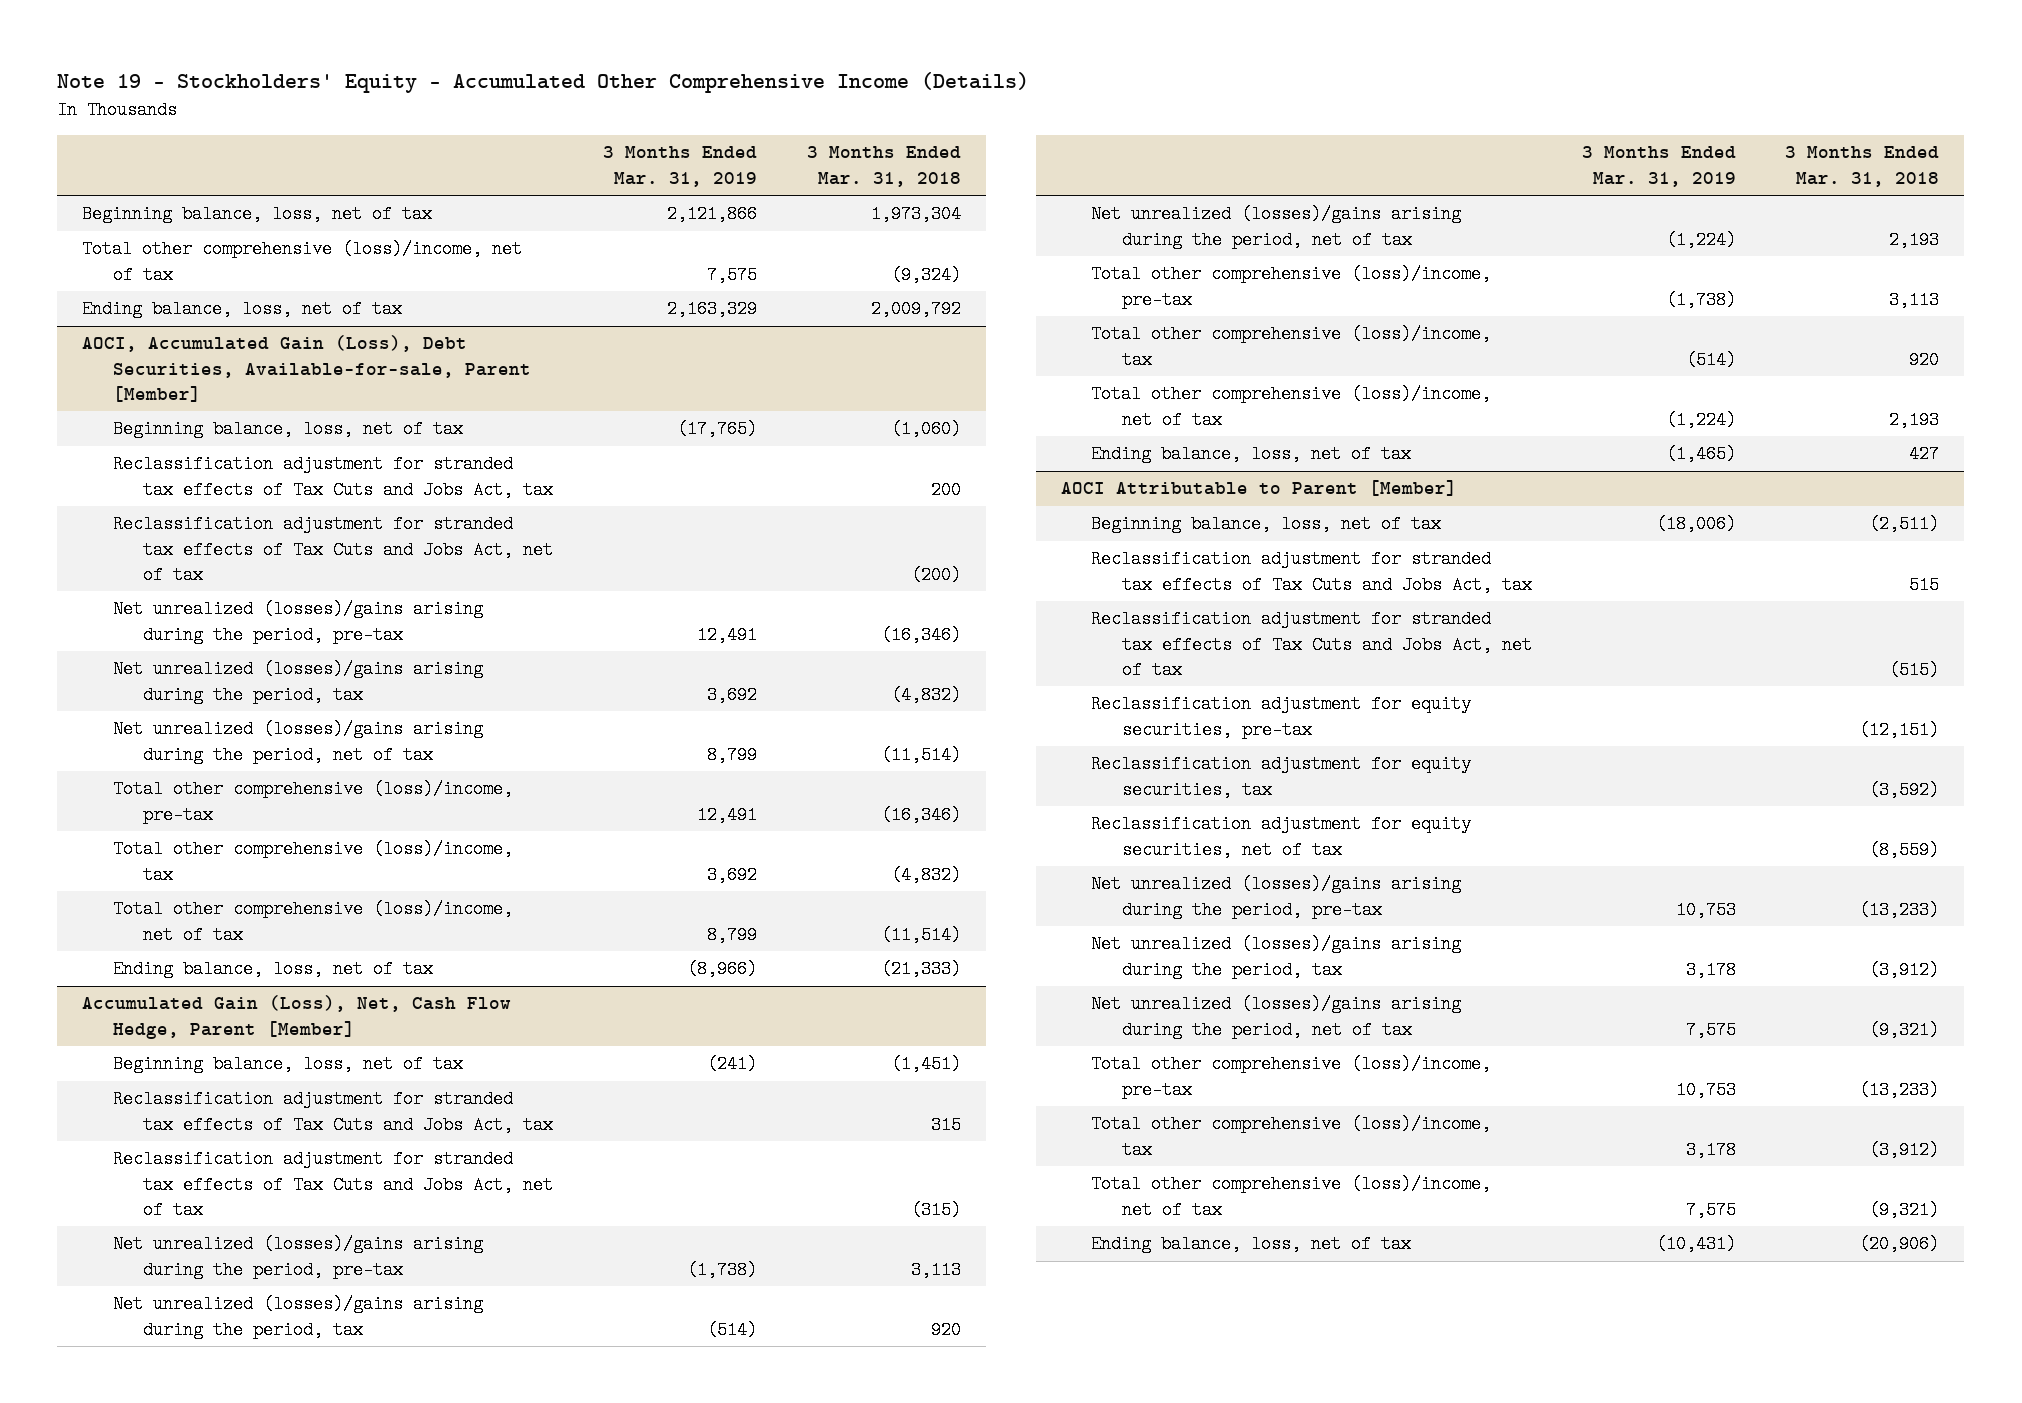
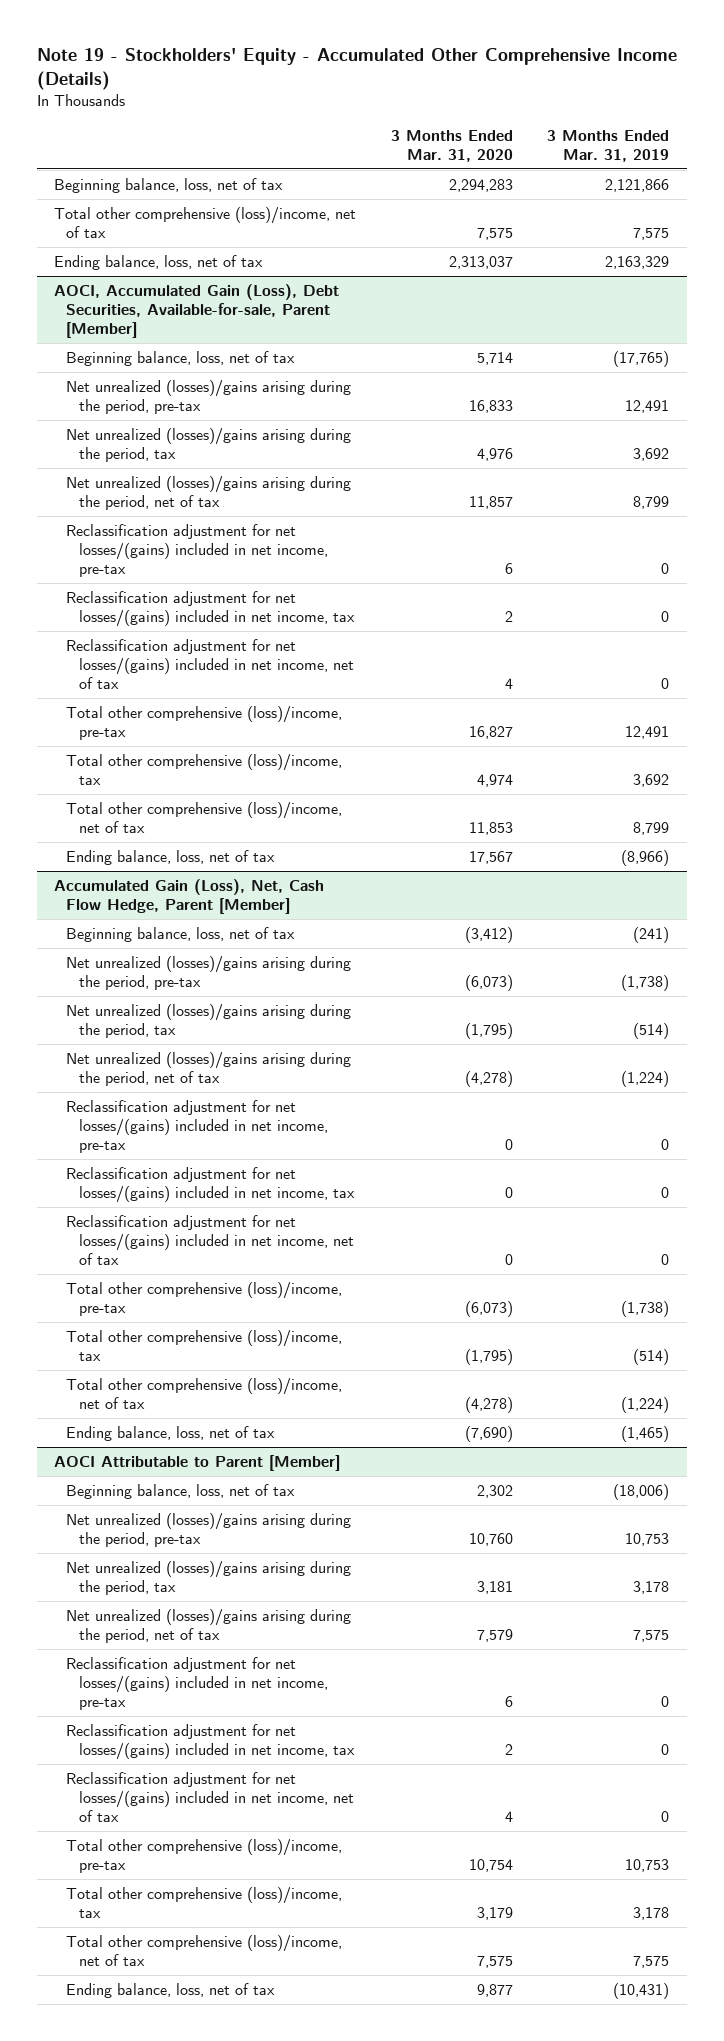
- | 3 Months Ended Mar. 31, 2019 | 3 Months Ended Mar. 31, 2018
+ | 3 Months Ended Mar. 31, 2020 | 3 Months Ended Mar. 31, 2019
@ AOCI, Accumulated Gain (Loss), Debt Securities, Available-for-sale, Parent [Member]
- Reclassification adjustment for stranded tax effects of Tax Cuts and Jobs Act, tax | | 200
- Reclassification adjustment for stranded tax effects of Tax Cuts and Jobs Act, net of tax | | (200)
+ Reclassification adjustment for net losses/(gains) included in net income, pre-tax | 6 | 0
+ Reclassification adjustment for net losses/(gains) included in net income, tax | 2 | 0
+ Reclassification adjustment for net losses/(gains) included in net income, net of tax | 4 | 0
@ Accumulated Gain (Loss), Net, Cash Flow Hedge, Parent [Member]
- Reclassification adjustment for stranded tax effects of Tax Cuts and Jobs Act, tax | | 315
- Reclassification adjustment for stranded tax effects of Tax Cuts and Jobs Act, net of tax | | (315)
+ Reclassification adjustment for net losses/(gains) included in net income, pre-tax | 0 | 0
+ Reclassification adjustment for net losses/(gains) included in net income, tax | 0 | 0
+ Reclassification adjustment for net losses/(gains) included in net income, net of tax | 0 | 0
@ AOCI Attributable to Parent [Member]
- Reclassification adjustment for stranded tax effects of Tax Cuts and Jobs Act, tax | | 515
- Reclassification adjustment for stranded tax effects of Tax Cuts and Jobs Act, net of tax | | (515)
- Reclassification adjustment for equity securities, pre-tax | | (12,151)
- Reclassification adjustment for equity securities, tax | | (3,592)
- Reclassification adjustment for equity securities, net of tax | | (8,559)
+ Reclassification adjustment for net losses/(gains) included in net income, pre-tax | 6 | 0
+ Reclassification adjustment for net losses/(gains) included in net income, tax | 2 | 0
+ Reclassification adjustment for net losses/(gains) included in net income, net of tax | 4 | 0

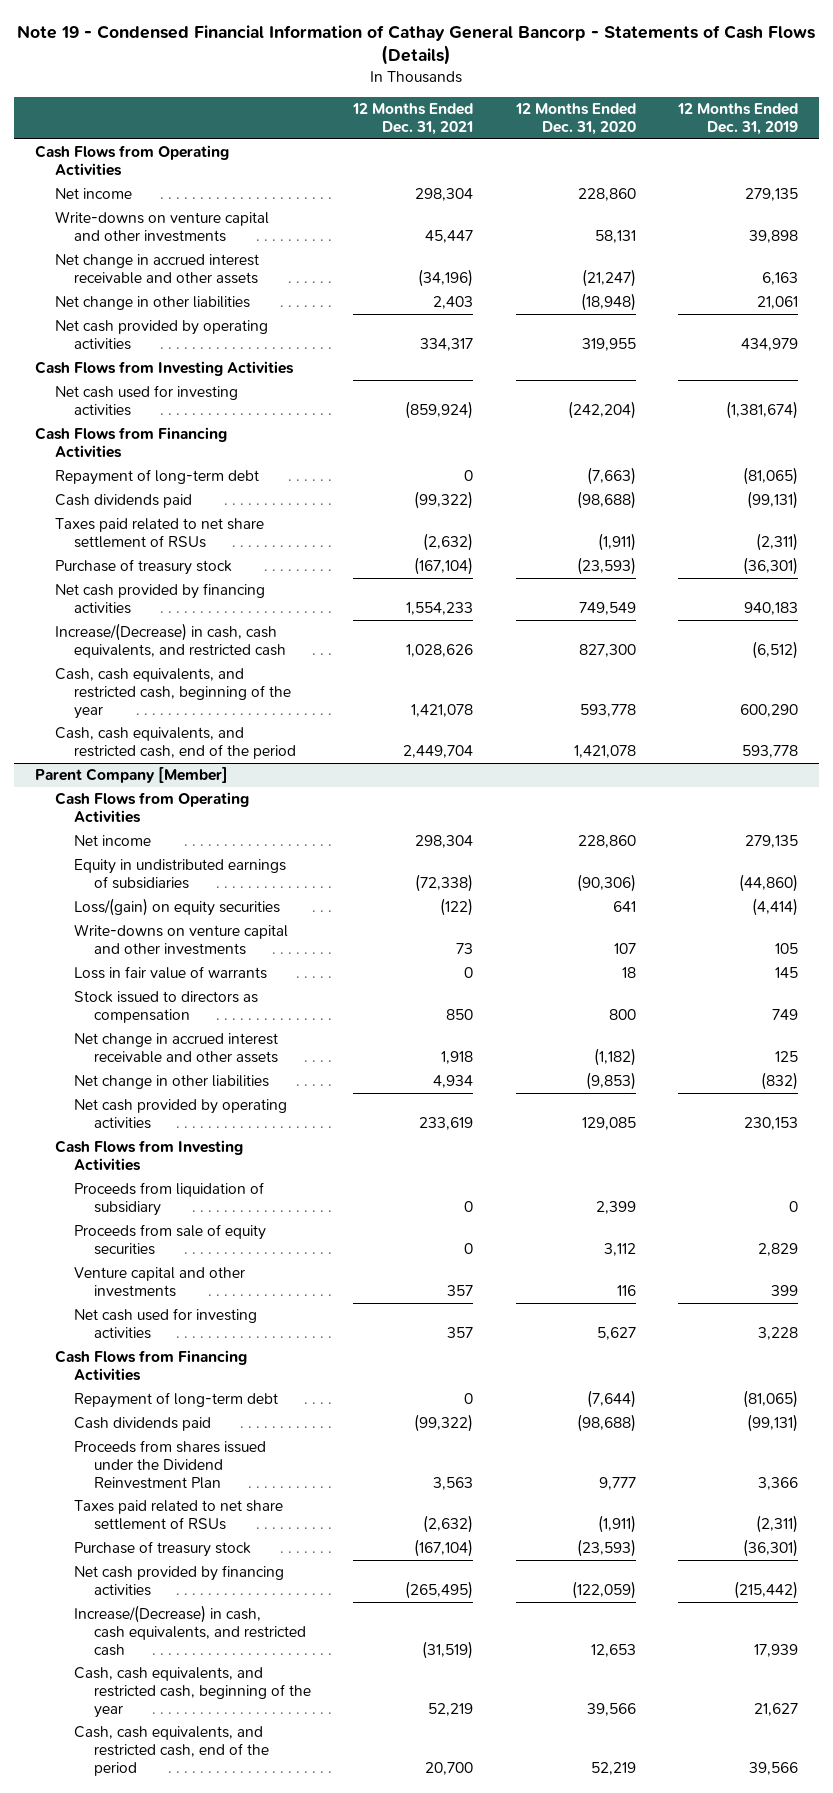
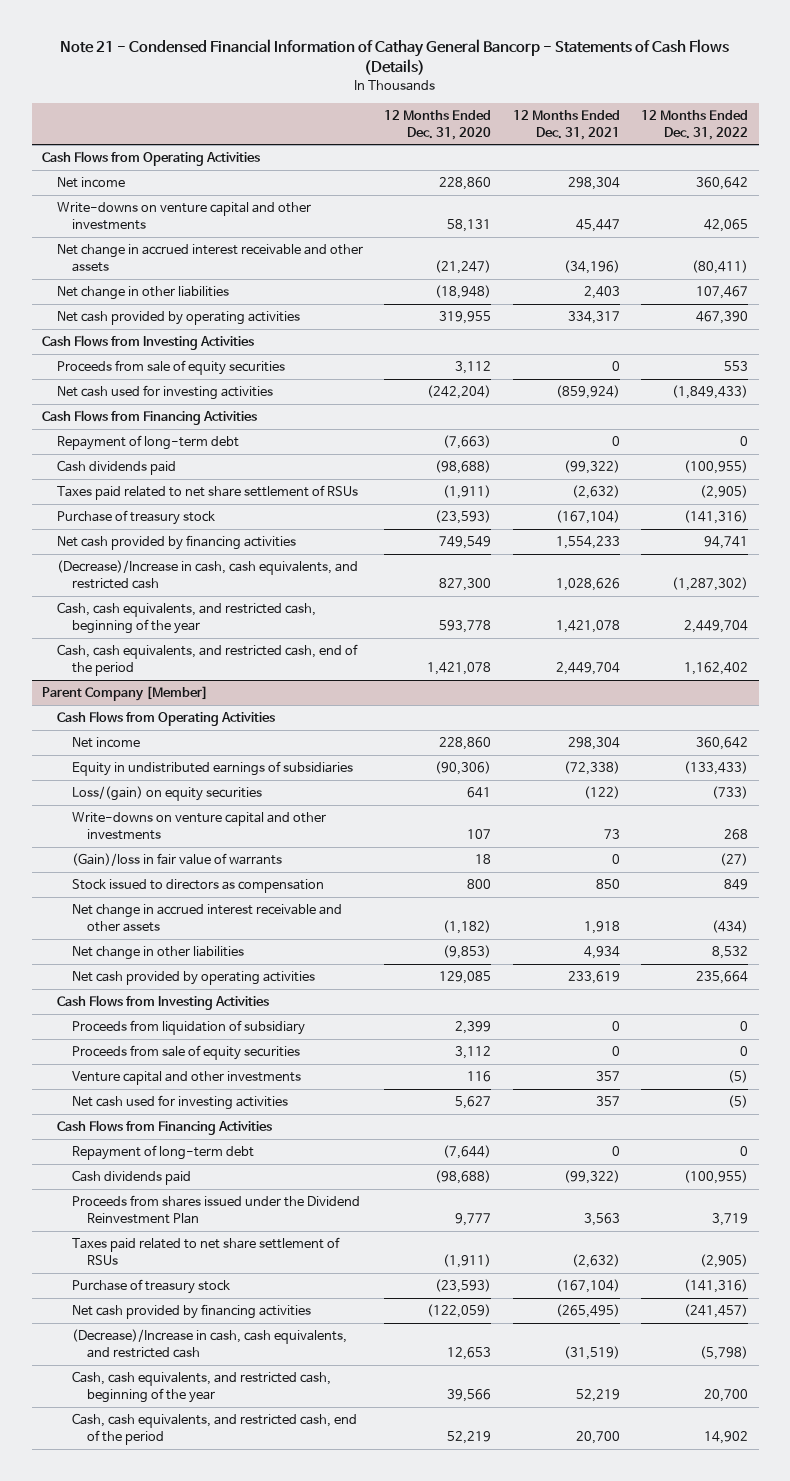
- Note 19 - Condensed Financial Information of Cathay General Bancorp - Statements of Cash Flows (Details)
+ Note 21 - Condensed Financial Information of Cathay General Bancorp - Statements of Cash Flows (Details)
- | 12 Months Ended Dec. 31, 2021 | 12 Months Ended Dec. 31, 2020 | 12 Months Ended Dec. 31, 2019
+ | 12 Months Ended Dec. 31, 2020 | 12 Months Ended Dec. 31, 2021 | 12 Months Ended Dec. 31, 2022
+ Proceeds from sale of equity securities | 3,112 | 0 | 553
- Increase/(Decrease) in cash, cash equivalents, and restricted cash | 1,028,626 | 827,300 | (6,512)
+ (Decrease)/Increase in cash, cash equivalents, and restricted cash | 827,300 | 1,028,626 | (1,287,302)
@ Parent Company [Member]
- Loss in fair value of warrants | 0 | 18 | 145
+ (Gain)/loss in fair value of warrants | 18 | 0 | (27)
- Increase/(Decrease) in cash, cash equivalents, and restricted cash | (31,519) | 12,653 | 17,939
+ (Decrease)/Increase in cash, cash equivalents, and restricted cash | 12,653 | (31,519) | (5,798)

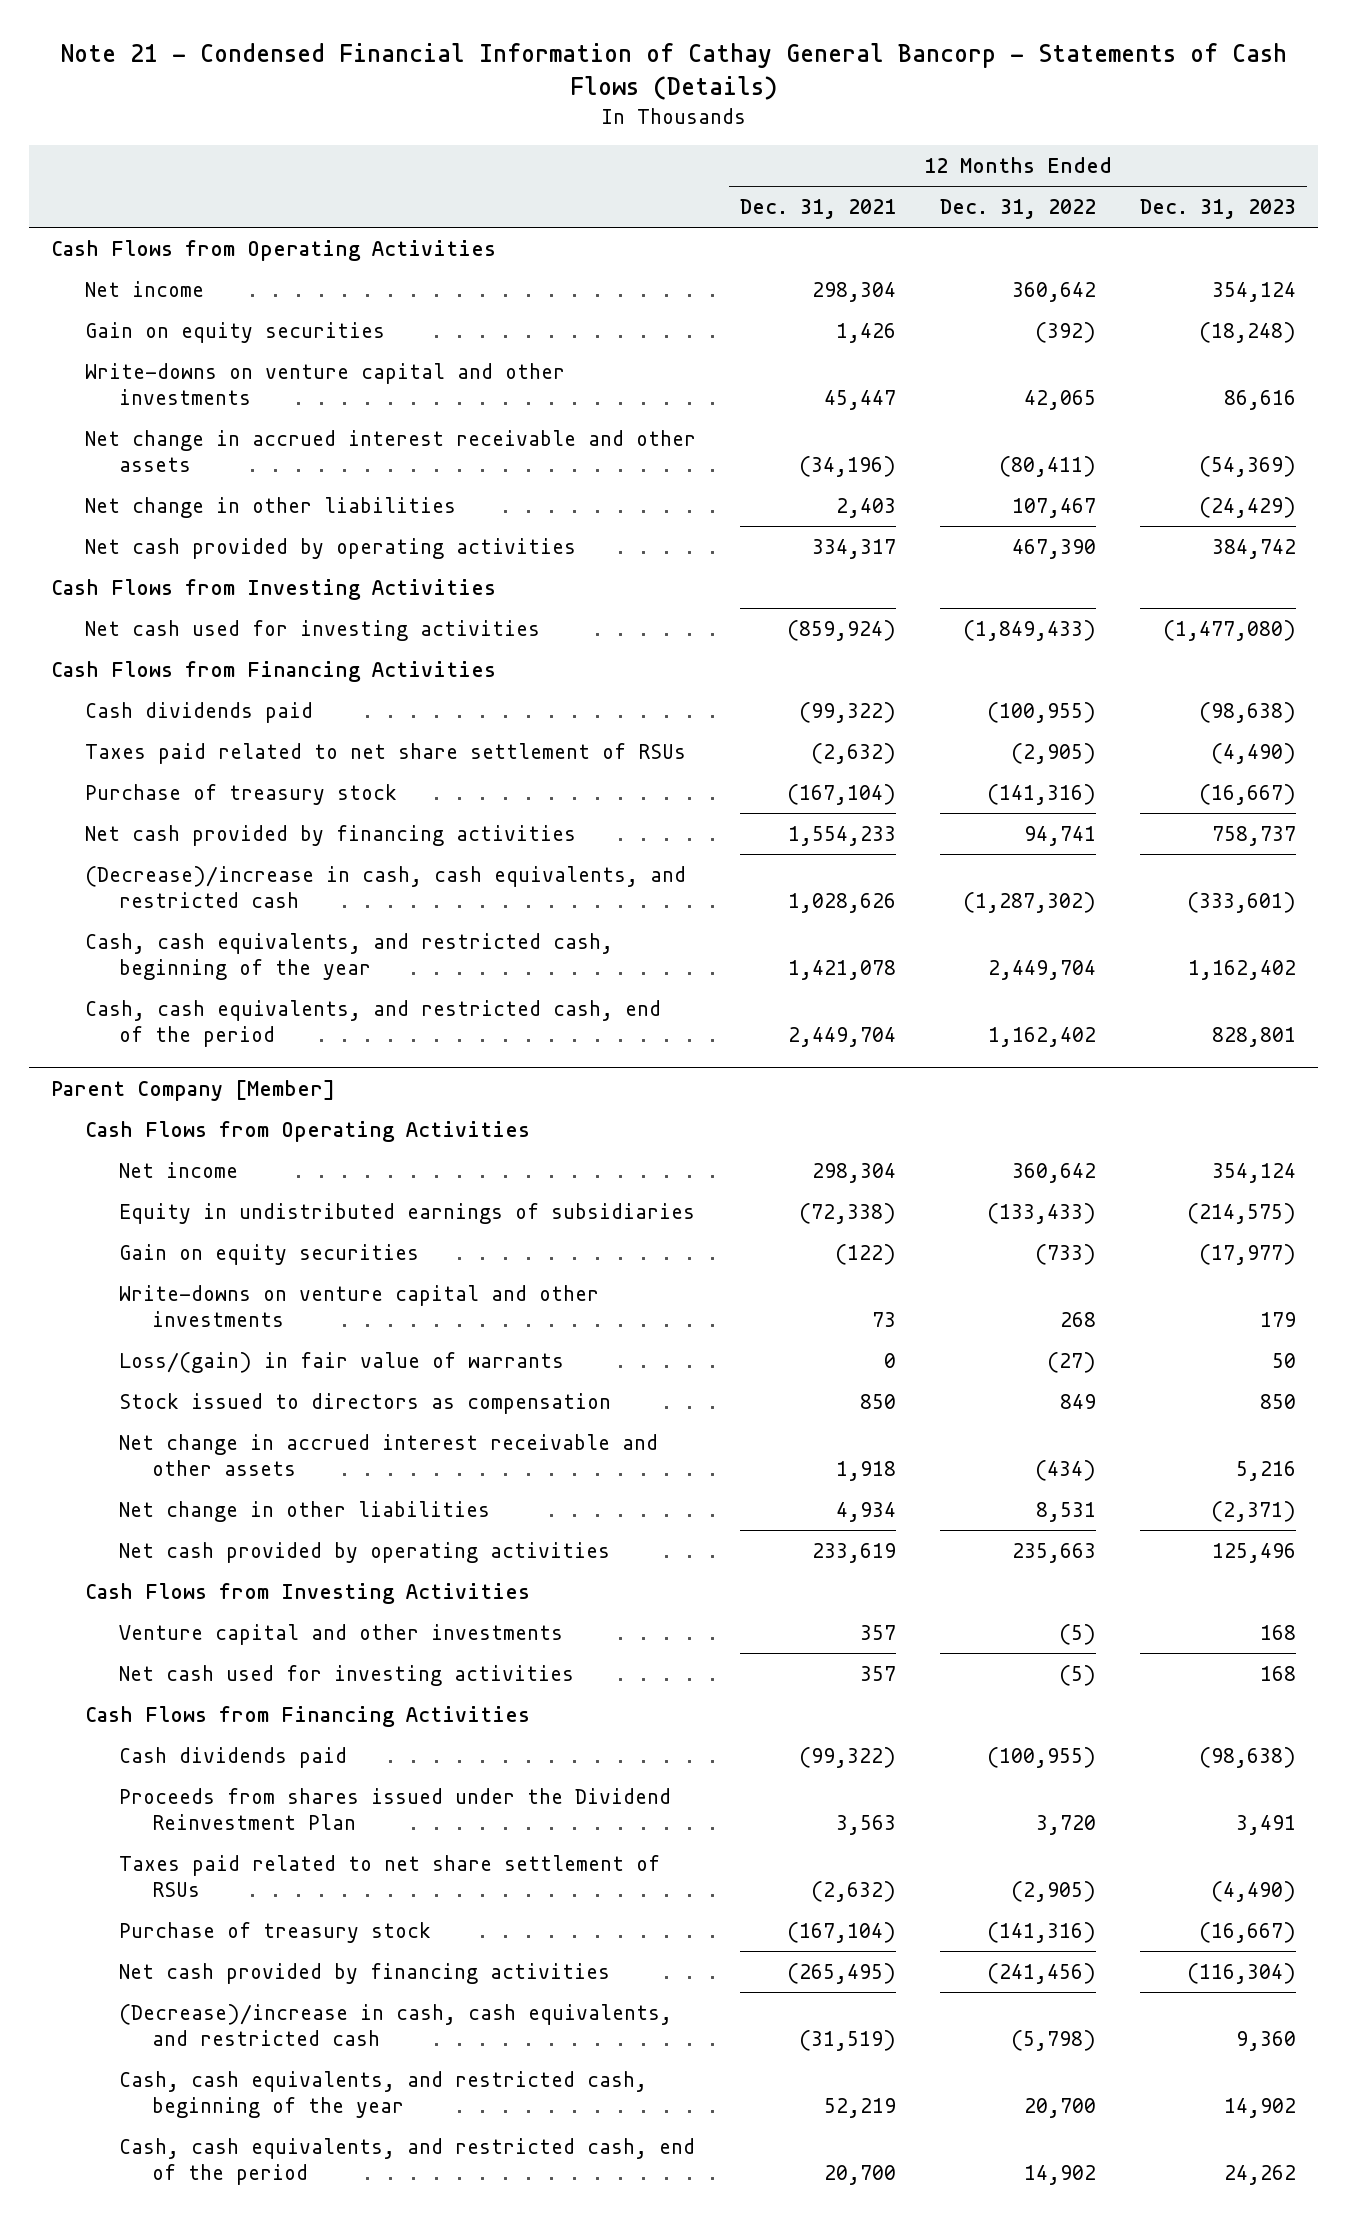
- | 12 Months Ended Dec. 31, 2020 | 12 Months Ended Dec. 31, 2021 | 12 Months Ended Dec. 31, 2022
+ | 12 Months Ended Dec. 31, 2021 | 12 Months Ended Dec. 31, 2022 | 12 Months Ended Dec. 31, 2023
+ Gain on equity securities | 1,426 | (392) | (18,248)
- Proceeds from sale of equity securities | 3,112 | 0 | 553
- Repayment of long-term debt | (7,663) | 0 | 0
- (Decrease)/Increase in cash, cash equivalents, and restricted cash | 827,300 | 1,028,626 | (1,287,302)
+ (Decrease)/increase in cash, cash equivalents, and restricted cash | 1,028,626 | (1,287,302) | (333,601)
@ Parent Company [Member]
- Loss/(gain) on equity securities | 641 | (122) | (733)
+ Gain on equity securities | (122) | (733) | (17,977)
- (Gain)/loss in fair value of warrants | 18 | 0 | (27)
+ Loss/(gain) in fair value of warrants | 0 | (27) | 50
- Net change in other liabilities | (9,853) | 4,934 | 8,532
- Net cash provided by operating activities | 129,085 | 233,619 | 235,664
+ Net change in other liabilities | 4,934 | 8,531 | (2,371)
+ Net cash provided by operating activities | 233,619 | 235,663 | 125,496
- Proceeds from liquidation of subsidiary | 2,399 | 0 | 0
- Proceeds from sale of equity securities | 3,112 | 0 | 0
- Repayment of long-term debt | (7,644) | 0 | 0
- Proceeds from shares issued under the Dividend Reinvestment Plan | 9,777 | 3,563 | 3,719
+ Proceeds from shares issued under the Dividend Reinvestment Plan | 3,563 | 3,720 | 3,491
- Net cash provided by financing activities | (122,059) | (265,495) | (241,457)
- (Decrease)/Increase in cash, cash equivalents, and restricted cash | 12,653 | (31,519) | (5,798)
+ Net cash provided by financing activities | (265,495) | (241,456) | (116,304)
+ (Decrease)/increase in cash, cash equivalents, and restricted cash | (31,519) | (5,798) | 9,360

